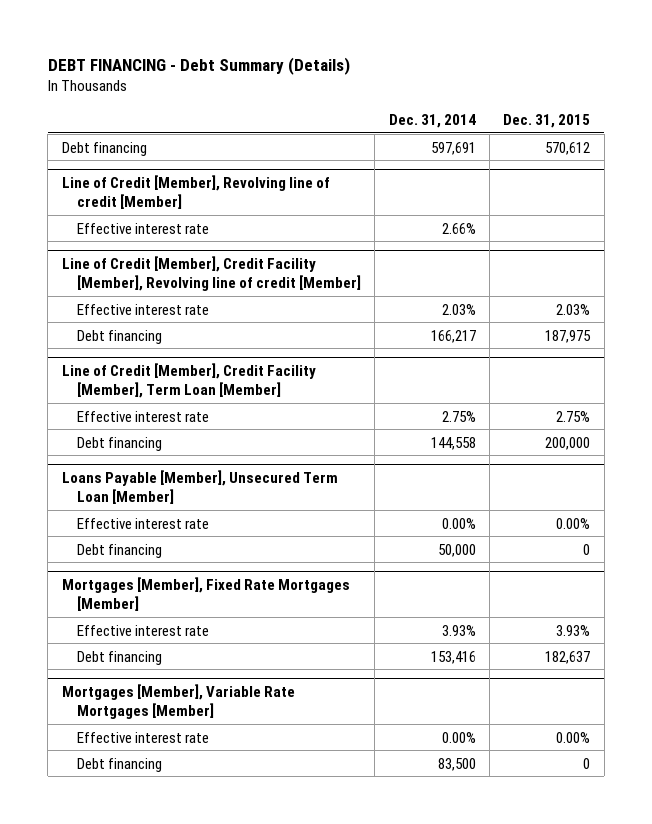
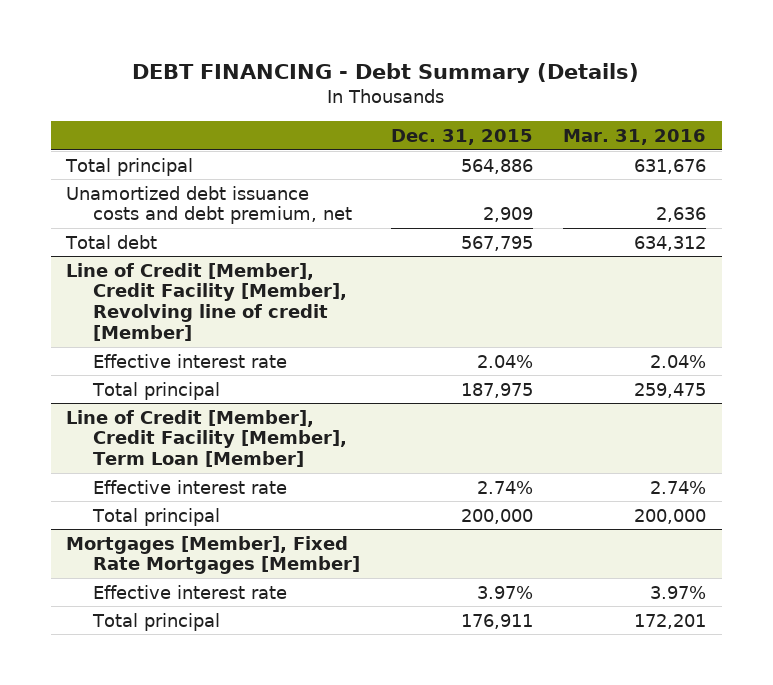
- | Dec. 31, 2014 | Dec. 31, 2015
+ | Dec. 31, 2015 | Mar. 31, 2016
- Debt financing | 597,691 | 570,612
- Line of Credit [Member], Revolving line of credit [Member]
- Effective interest rate | 2.66% |
+ Total principal | 564,886 | 631,676
+ Unamortized debt issuance costs and debt premium, net | 2,909 | 2,636
+ Total debt | 567,795 | 634,312
@ Line of Credit [Member], Credit Facility [Member], Revolving line of credit [Member]
- Effective interest rate | 2.03% | 2.03%
- Debt financing | 166,217 | 187,975
+ Effective interest rate | 2.04% | 2.04%
+ Total principal | 187,975 | 259,475
@ Line of Credit [Member], Credit Facility [Member], Term Loan [Member]
- Effective interest rate | 2.75% | 2.75%
- Debt financing | 144,558 | 200,000
- Loans Payable [Member], Unsecured Term Loan [Member]
- Effective interest rate | 0.00% | 0.00%
- Debt financing | 50,000 | 0
@ Line of Credit [Member], Credit Facility [Member], Term Loan [Member]
+ Effective interest rate | 2.74% | 2.74%
+ Total principal | 200,000 | 200,000
@ Mortgages [Member], Fixed Rate Mortgages [Member]
- Effective interest rate | 3.93% | 3.93%
- Debt financing | 153,416 | 182,637
- Mortgages [Member], Variable Rate Mortgages [Member]
- Effective interest rate | 0.00% | 0.00%
- Debt financing | 83,500 | 0
@ Mortgages [Member], Fixed Rate Mortgages [Member]
+ Effective interest rate | 3.97% | 3.97%
+ Total principal | 176,911 | 172,201

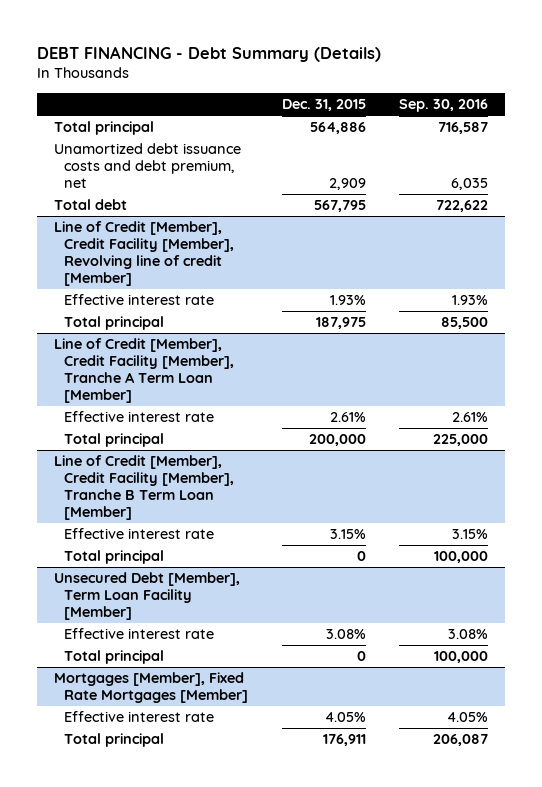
- | Dec. 31, 2015 | Mar. 31, 2016
+ | Dec. 31, 2015 | Sep. 30, 2016
@ Line of Credit [Member], Credit Facility [Member], Revolving line of credit [Member]
- Effective interest rate | 2.04% | 2.04%
+ Effective interest rate | 1.93% | 1.93%
- Line of Credit [Member], Credit Facility [Member], Term Loan [Member]
- Effective interest rate | 2.74% | 2.74%
+ Line of Credit [Member], Credit Facility [Member], Tranche A Term Loan [Member]
+ Effective interest rate | 2.61% | 2.61%
+ Line of Credit [Member], Credit Facility [Member], Tranche B Term Loan [Member]
+ Effective interest rate | 3.15% | 3.15%
+ Total principal | 0 | 100,000
+ Unsecured Debt [Member], Term Loan Facility [Member]
+ Effective interest rate | 3.08% | 3.08%
+ Total principal | 0 | 100,000
@ Mortgages [Member], Fixed Rate Mortgages [Member]
- Effective interest rate | 3.97% | 3.97%
+ Effective interest rate | 4.05% | 4.05%

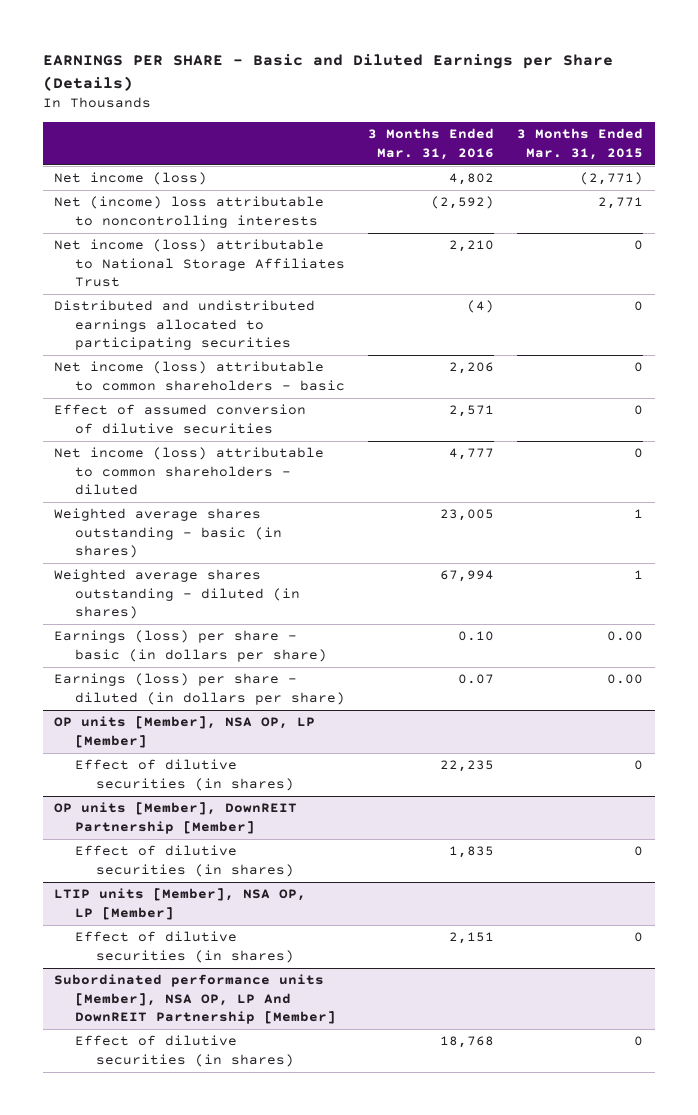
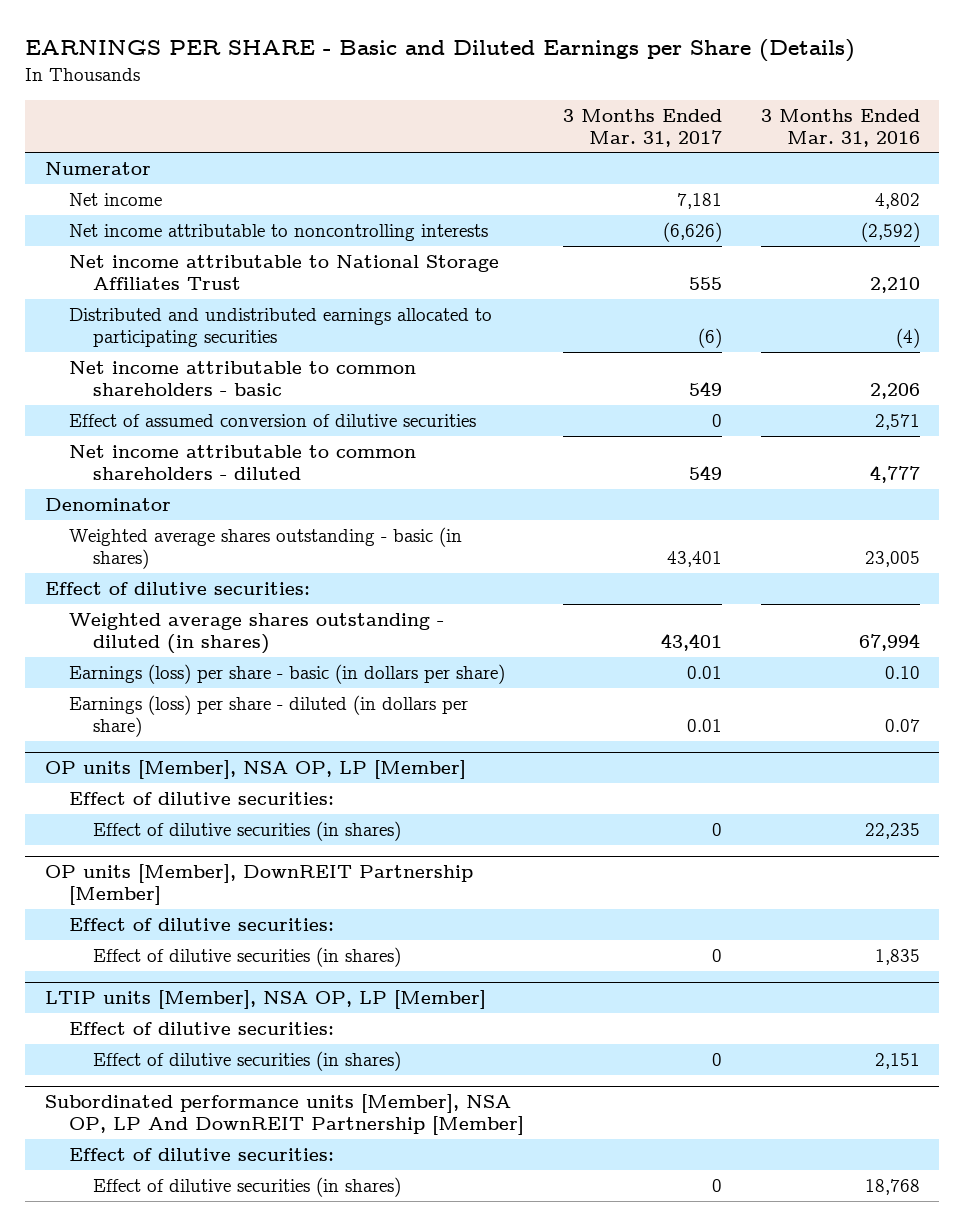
- | 3 Months Ended Mar. 31, 2016 | 3 Months Ended Mar. 31, 2015
+ | 3 Months Ended Mar. 31, 2017 | 3 Months Ended Mar. 31, 2016
- Net income (loss) | 4,802 | (2,771)
- Net (income) loss attributable to noncontrolling interests | (2,592) | 2,771
- Net income (loss) attributable to National Storage Affiliates Trust | 2,210 | 0
+ Numerator
+ Net income | 7,181 | 4,802
+ Net income attributable to noncontrolling interests | (6,626) | (2,592)
+ Net income attributable to National Storage Affiliates Trust | 555 | 2,210
- Net income (loss) attributable to common shareholders - basic | 2,206 | 0
+ Net income attributable to common shareholders - basic | 549 | 2,206
- Net income (loss) attributable to common shareholders - diluted | 4,777 | 0
+ Net income attributable to common shareholders - diluted | 549 | 4,777
+ Denominator
+ Effect of dilutive securities:
@ OP units [Member], NSA OP, LP [Member]
+ Effect of dilutive securities:
@ OP units [Member], DownREIT Partnership [Member]
+ Effect of dilutive securities:
@ LTIP units [Member], NSA OP, LP [Member]
+ Effect of dilutive securities:
@ Subordinated performance units [Member], NSA OP, LP And DownREIT Partnership [Member]
+ Effect of dilutive securities:

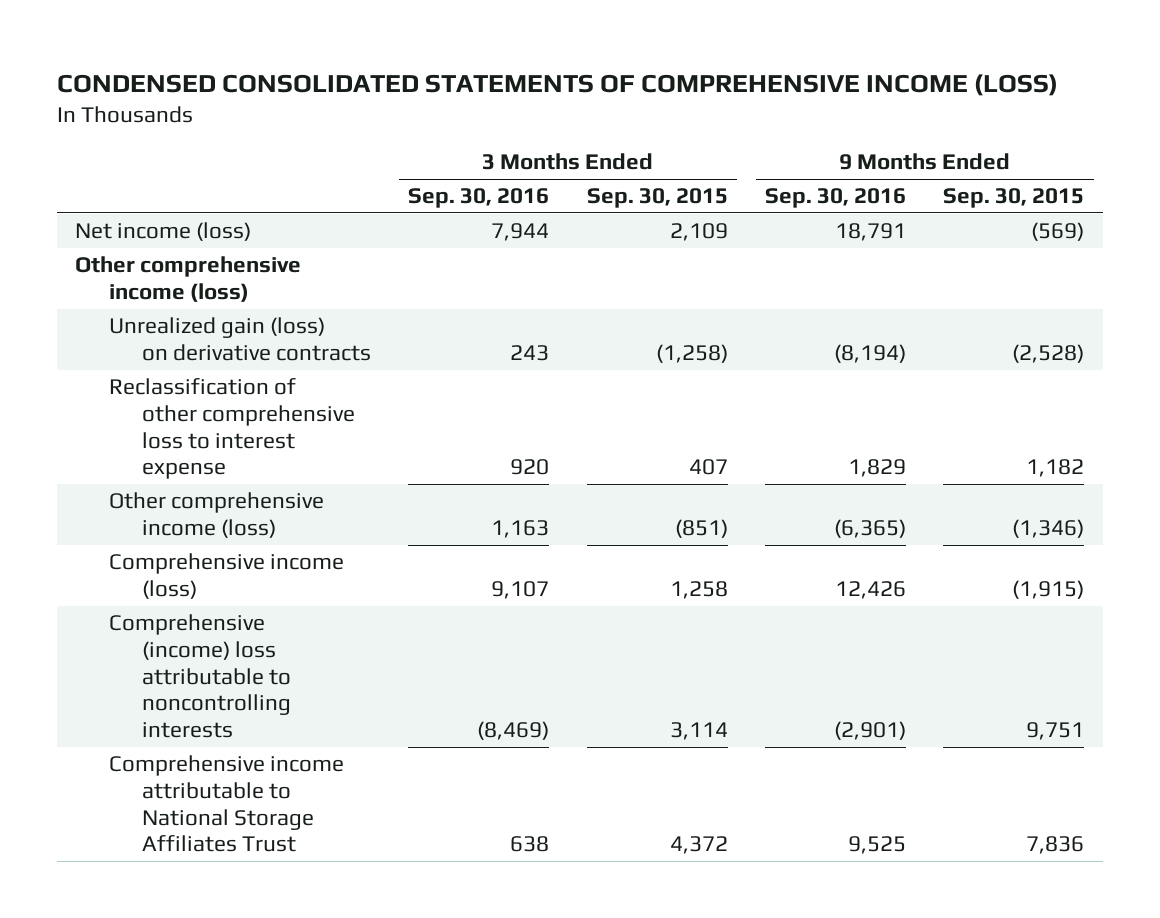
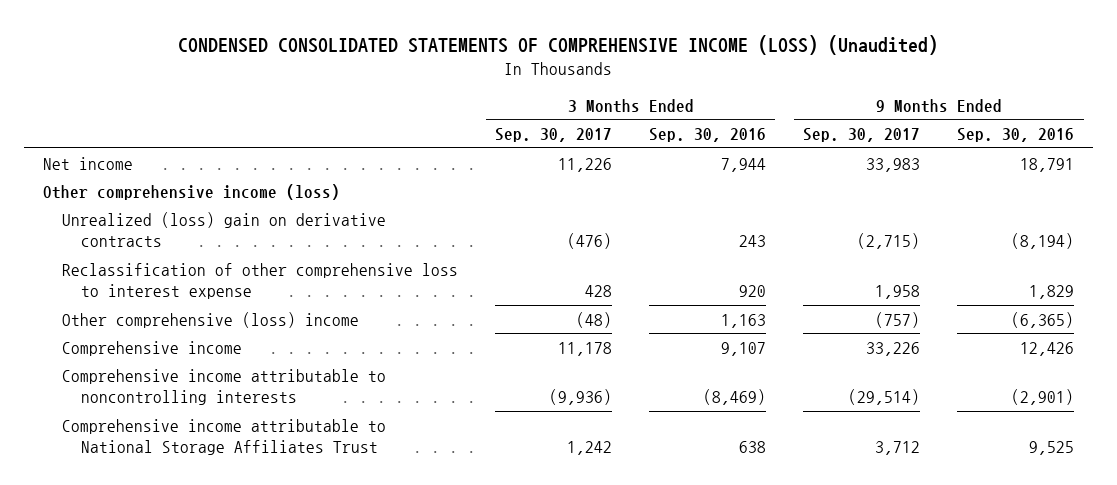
- CONDENSED CONSOLIDATED STATEMENTS OF COMPREHENSIVE INCOME (LOSS)
+ CONDENSED CONSOLIDATED STATEMENTS OF COMPREHENSIVE INCOME (LOSS) (Unaudited)
- | 3 Months Ended Sep. 30, 2016 | 3 Months Ended Sep. 30, 2015 | 9 Months Ended Sep. 30, 2016 | 9 Months Ended Sep. 30, 2015
+ | 3 Months Ended Sep. 30, 2017 | 3 Months Ended Sep. 30, 2016 | 9 Months Ended Sep. 30, 2017 | 9 Months Ended Sep. 30, 2016
- Net income (loss) | 7,944 | 2,109 | 18,791 | (569)
+ Net income | 11,226 | 7,944 | 33,983 | 18,791
- Unrealized gain (loss) on derivative contracts | 243 | (1,258) | (8,194) | (2,528)
+ Unrealized (loss) gain on derivative contracts | (476) | 243 | (2,715) | (8,194)
- Other comprehensive income (loss) | 1,163 | (851) | (6,365) | (1,346)
- Comprehensive income (loss) | 9,107 | 1,258 | 12,426 | (1,915)
- Comprehensive (income) loss attributable to noncontrolling interests | (8,469) | 3,114 | (2,901) | 9,751
+ Other comprehensive (loss) income | (48) | 1,163 | (757) | (6,365)
+ Comprehensive income | 11,178 | 9,107 | 33,226 | 12,426
+ Comprehensive income attributable to noncontrolling interests | (9,936) | (8,469) | (29,514) | (2,901)

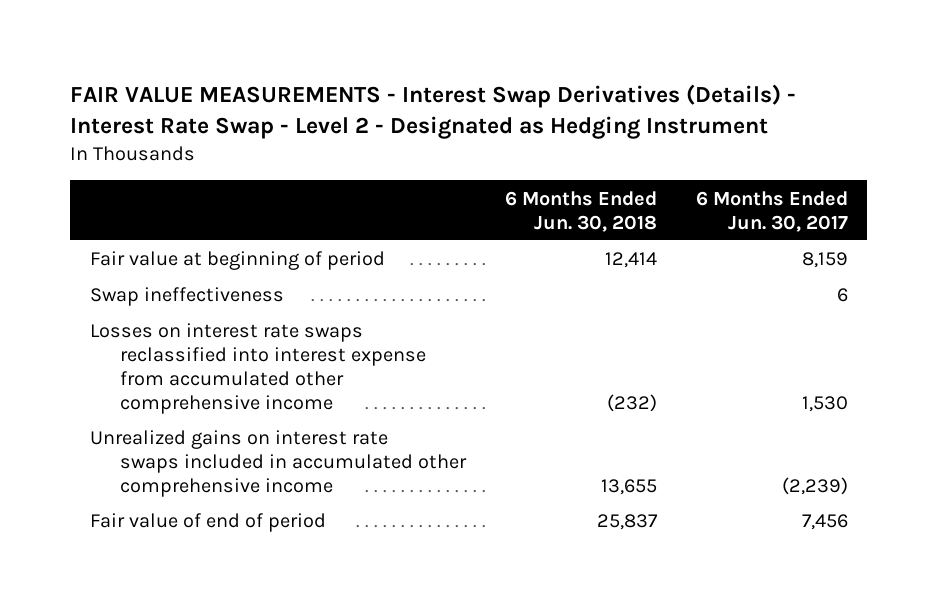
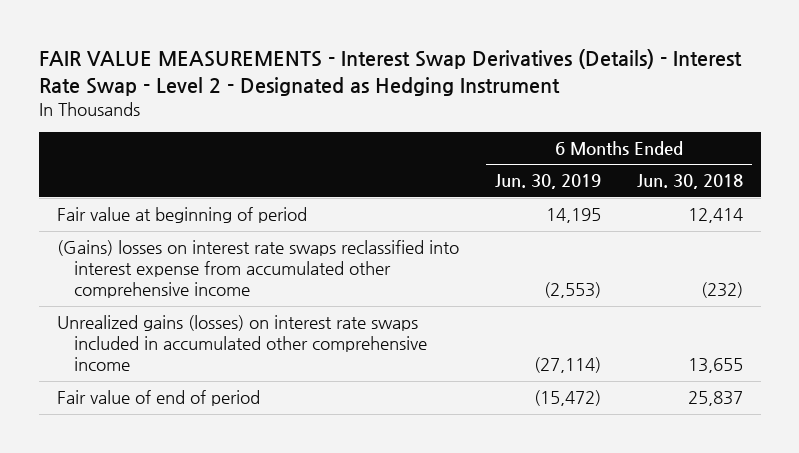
- | 6 Months Ended Jun. 30, 2018 | 6 Months Ended Jun. 30, 2017
+ | 6 Months Ended Jun. 30, 2019 | 6 Months Ended Jun. 30, 2018
- Swap ineffectiveness | | 6
- Losses on interest rate swaps reclassified into interest expense from accumulated other comprehensive income | (232) | 1,530
- Unrealized gains on interest rate swaps included in accumulated other comprehensive income | 13,655 | (2,239)
+ (Gains) losses on interest rate swaps reclassified into interest expense from accumulated other comprehensive income | (2,553) | (232)
+ Unrealized gains (losses) on interest rate swaps included in accumulated other comprehensive income | (27,114) | 13,655

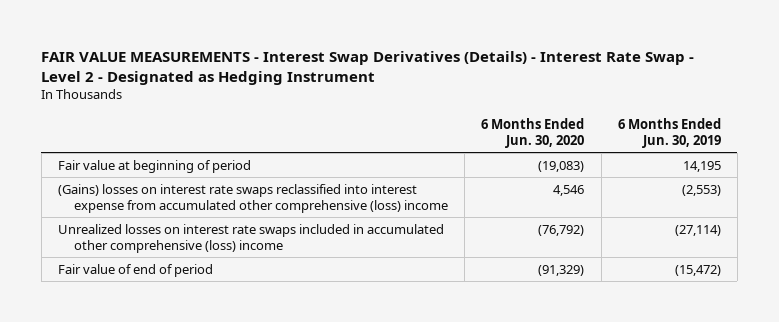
- | 6 Months Ended Jun. 30, 2019 | 6 Months Ended Jun. 30, 2018
+ | 6 Months Ended Jun. 30, 2020 | 6 Months Ended Jun. 30, 2019
- (Gains) losses on interest rate swaps reclassified into interest expense from accumulated other comprehensive income | (2,553) | (232)
- Unrealized gains (losses) on interest rate swaps included in accumulated other comprehensive income | (27,114) | 13,655
+ (Gains) losses on interest rate swaps reclassified into interest expense from accumulated other comprehensive (loss) income | 4,546 | (2,553)
+ Unrealized losses on interest rate swaps included in accumulated other comprehensive (loss) income | (76,792) | (27,114)

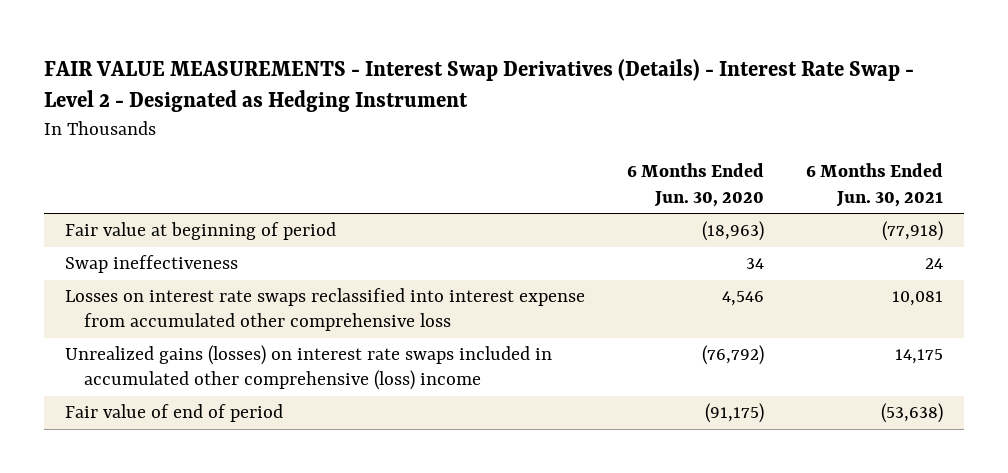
- | 6 Months Ended Jun. 30, 2020 | 6 Months Ended Jun. 30, 2019
+ | 6 Months Ended Jun. 30, 2020 | 6 Months Ended Jun. 30, 2021
- Fair value at beginning of period | (19,083) | 14,195
- (Gains) losses on interest rate swaps reclassified into interest expense from accumulated other comprehensive (loss) income | 4,546 | (2,553)
- Unrealized losses on interest rate swaps included in accumulated other comprehensive (loss) income | (76,792) | (27,114)
- Fair value of end of period | (91,329) | (15,472)
+ Fair value at beginning of period | (18,963) | (77,918)
+ Swap ineffectiveness | 34 | 24
+ Losses on interest rate swaps reclassified into interest expense from accumulated other comprehensive loss | 4,546 | 10,081
+ Unrealized gains (losses) on interest rate swaps included in accumulated other comprehensive (loss) income | (76,792) | 14,175
+ Fair value of end of period | (91,175) | (53,638)

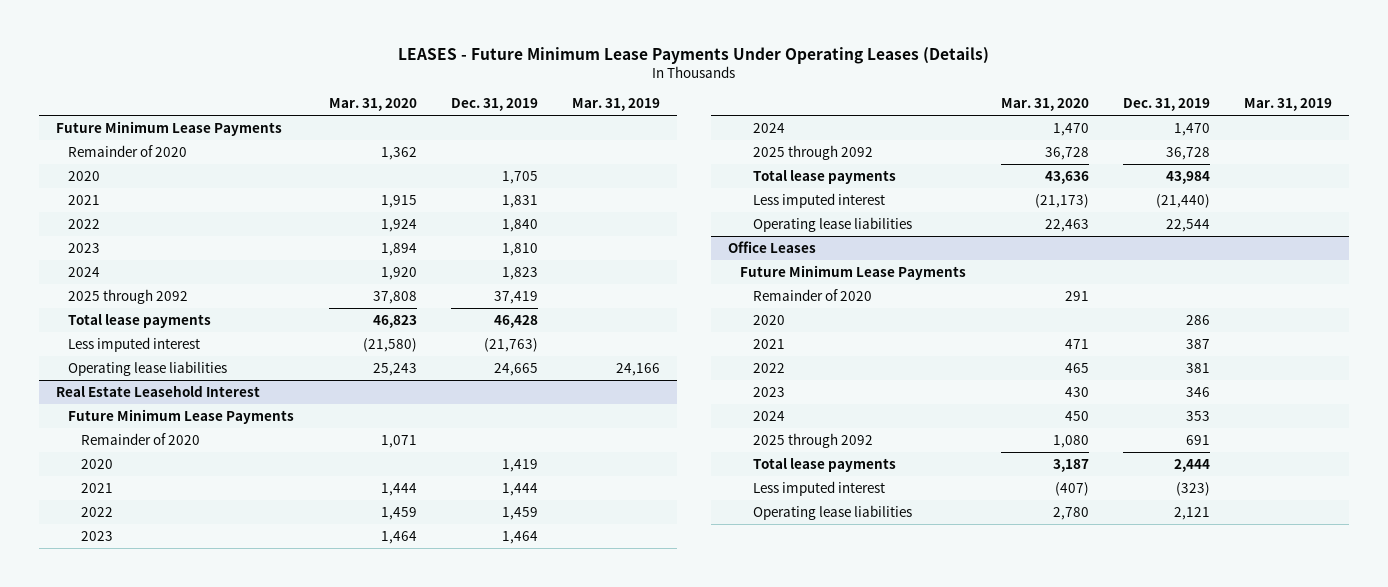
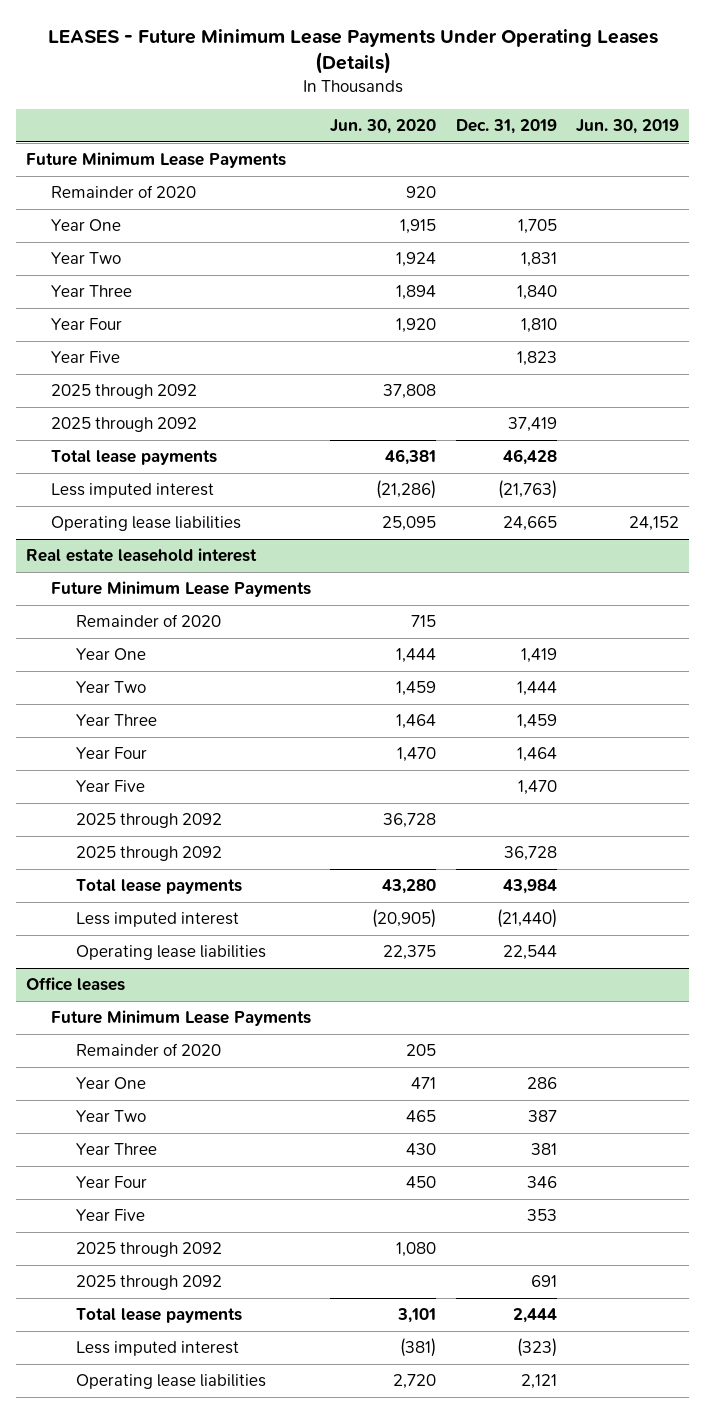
- | Mar. 31, 2020 | Dec. 31, 2019 | Mar. 31, 2019
+ | Jun. 30, 2020 | Dec. 31, 2019 | Jun. 30, 2019
- 2020 | | 1,705 |
- 2021 | 1,915 | 1,831 |
- 2022 | 1,924 | 1,840 |
- 2023 | 1,894 | 1,810 |
- 2024 | 1,920 | 1,823 |
+ Year One | 1,915 | 1,705 |
+ Year Two | 1,924 | 1,831 |
+ Year Three | 1,894 | 1,840 |
+ Year Four | 1,920 | 1,810 |
+ Year Five | | 1,823 |
+ 2025 through 2092 | 37,808 | |
- Real Estate Leasehold Interest
+ Real estate leasehold interest
- 2020 | | 1,419 |
- 2021 | 1,444 | 1,444 |
- 2022 | 1,459 | 1,459 |
- 2023 | 1,464 | 1,464 |
- 2024 | 1,470 | 1,470 |
+ Year One | 1,444 | 1,419 |
+ Year Two | 1,459 | 1,444 |
+ Year Three | 1,464 | 1,459 |
+ Year Four | 1,470 | 1,464 |
+ Year Five | | 1,470 |
+ 2025 through 2092 | 36,728 | |
- Office Leases
+ Office leases
- 2020 | | 286 |
- 2021 | 471 | 387 |
- 2022 | 465 | 381 |
- 2023 | 430 | 346 |
- 2024 | 450 | 353 |
+ Year One | 471 | 286 |
+ Year Two | 465 | 387 |
+ Year Three | 430 | 381 |
+ Year Four | 450 | 346 |
+ Year Five | | 353 |
+ 2025 through 2092 | 1,080 | |

